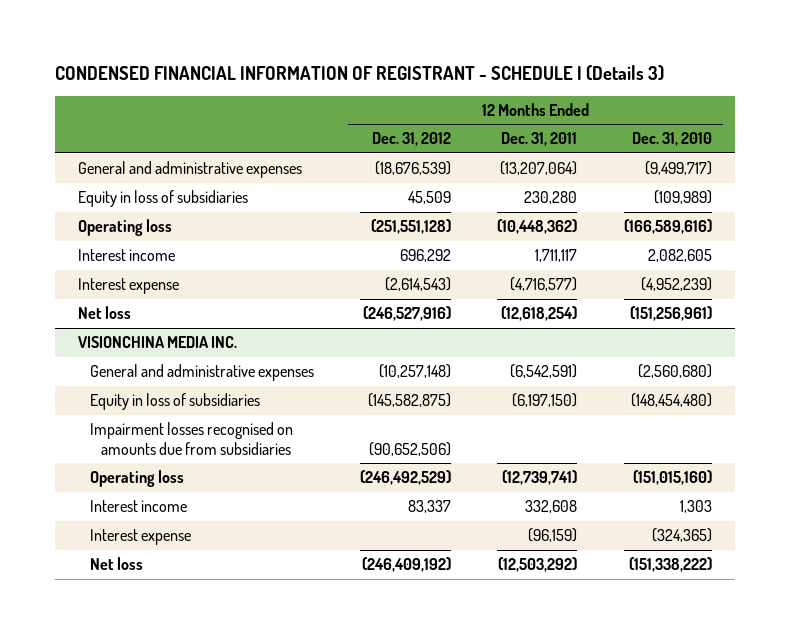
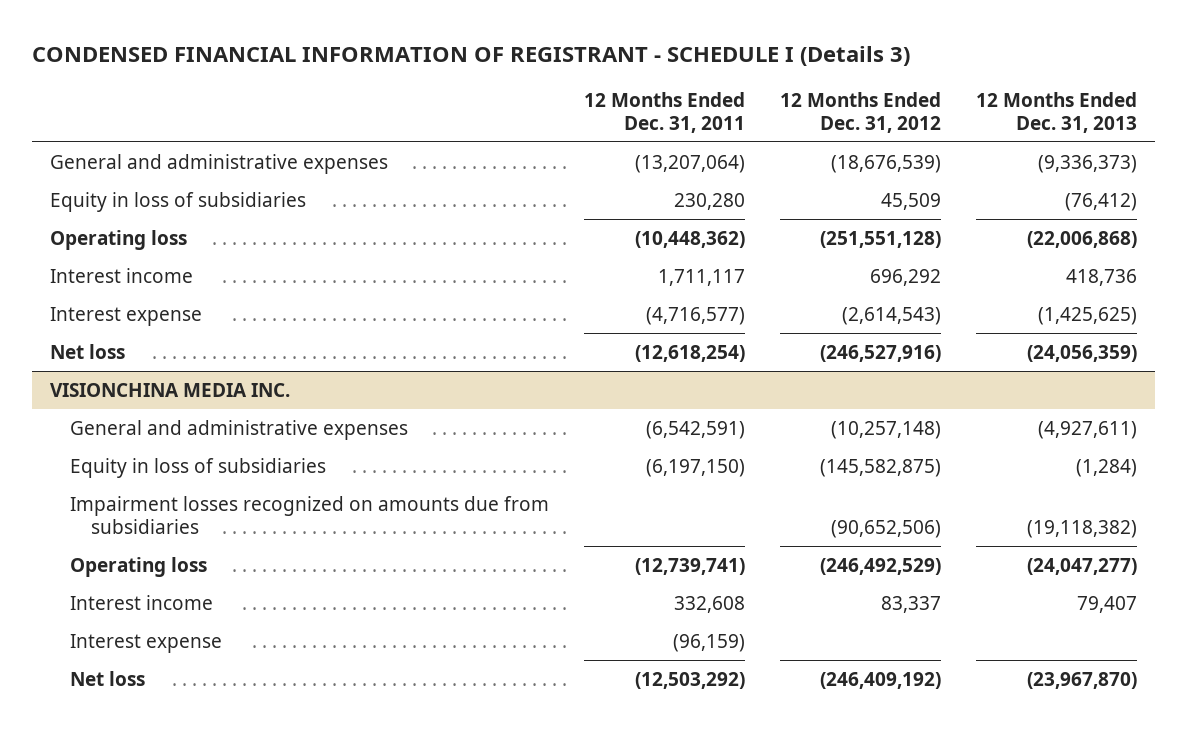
- | 12 Months Ended Dec. 31, 2012 | 12 Months Ended Dec. 31, 2011 | 12 Months Ended Dec. 31, 2010
+ | 12 Months Ended Dec. 31, 2011 | 12 Months Ended Dec. 31, 2012 | 12 Months Ended Dec. 31, 2013
@ VISIONCHINA MEDIA INC.
- Impairment losses recognised on amounts due from subsidiaries | (90,652,506) | |
+ Impairment losses recognized on amounts due from subsidiaries | | (90,652,506) | (19,118,382)

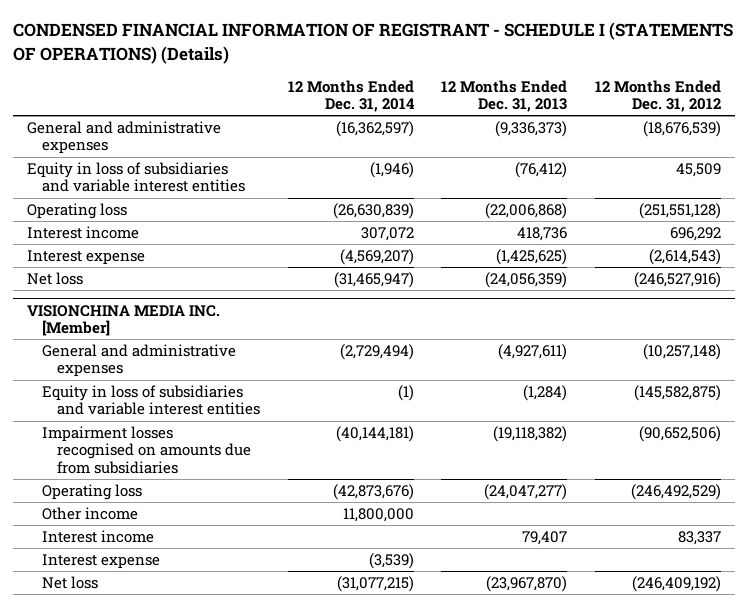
- CONDENSED FINANCIAL INFORMATION OF REGISTRANT - SCHEDULE I (Details 3)
+ CONDENSED FINANCIAL INFORMATION OF REGISTRANT - SCHEDULE I (STATEMENTS OF OPERATIONS) (Details)
- | 12 Months Ended Dec. 31, 2011 | 12 Months Ended Dec. 31, 2012 | 12 Months Ended Dec. 31, 2013
+ | 12 Months Ended Dec. 31, 2014 | 12 Months Ended Dec. 31, 2013 | 12 Months Ended Dec. 31, 2012
- Equity in loss of subsidiaries | 230,280 | 45,509 | (76,412)
+ Equity in loss of subsidiaries and variable interest entities | (1,946) | (76,412) | 45,509
- VISIONCHINA MEDIA INC.
+ VISIONCHINA MEDIA INC. [Member]
- Equity in loss of subsidiaries | (6,197,150) | (145,582,875) | (1,284)
- Impairment losses recognized on amounts due from subsidiaries | | (90,652,506) | (19,118,382)
+ Equity in loss of subsidiaries and variable interest entities | (1) | (1,284) | (145,582,875)
+ Impairment losses recognised on amounts due from subsidiaries | (40,144,181) | (19,118,382) | (90,652,506)
+ Other income | 11,800,000 | |

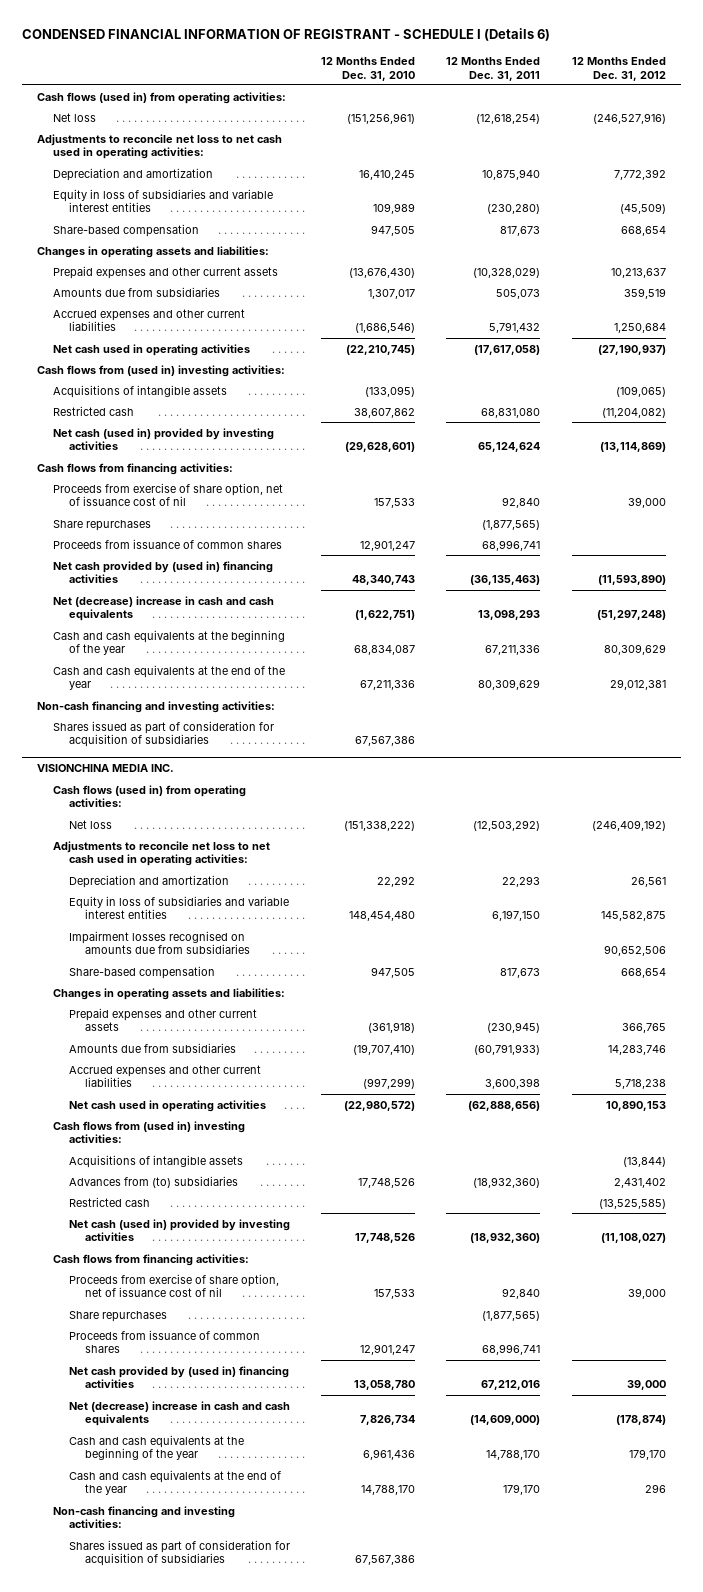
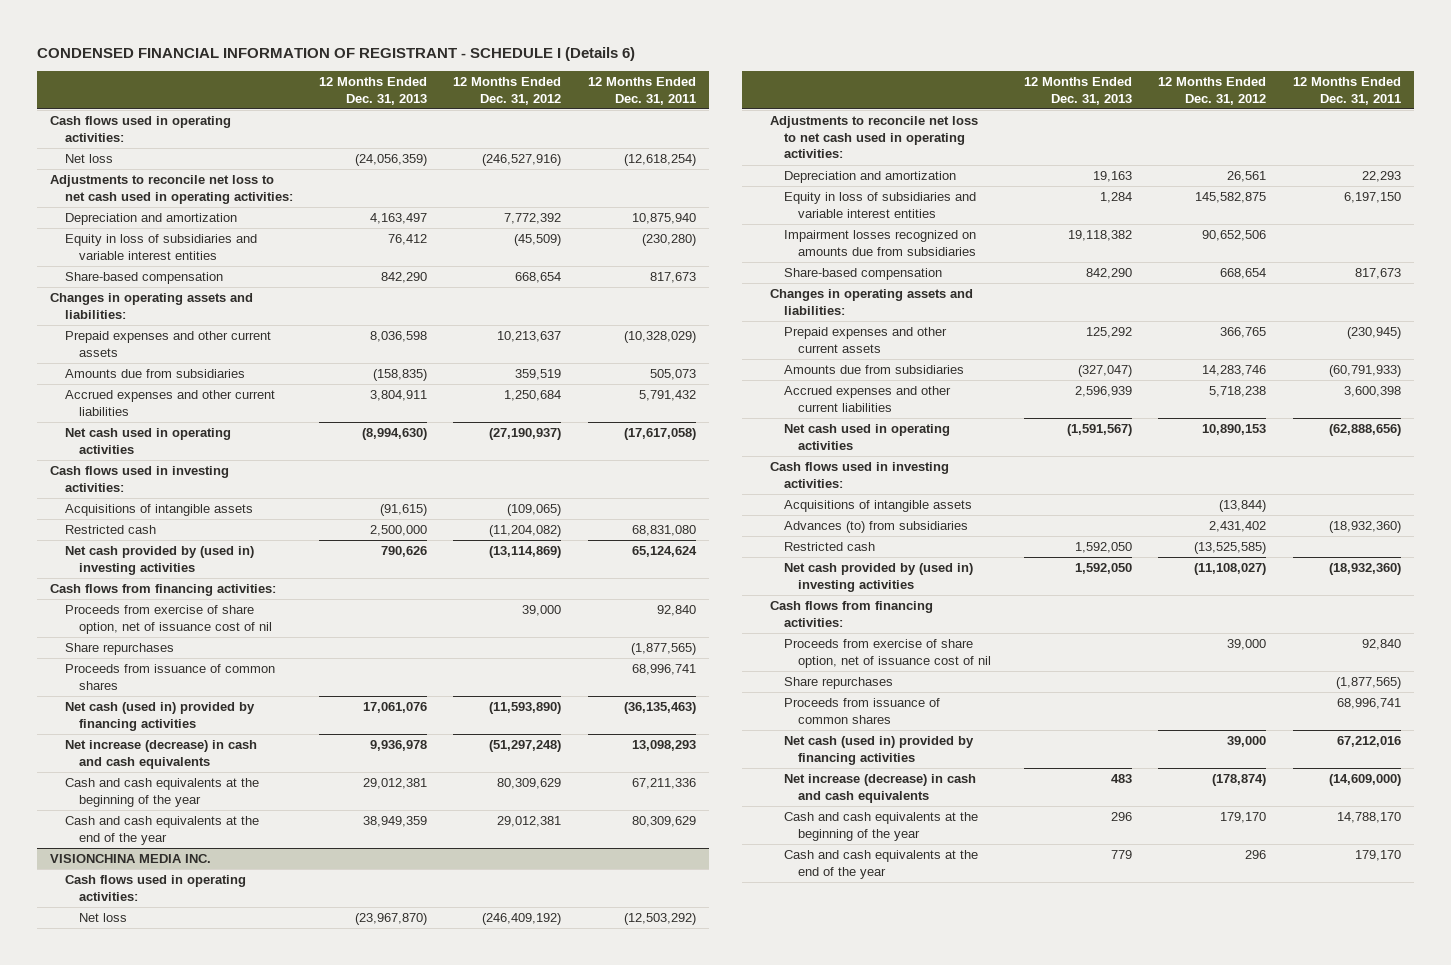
- | 12 Months Ended Dec. 31, 2010 | 12 Months Ended Dec. 31, 2011 | 12 Months Ended Dec. 31, 2012
+ | 12 Months Ended Dec. 31, 2013 | 12 Months Ended Dec. 31, 2012 | 12 Months Ended Dec. 31, 2011
- Cash flows (used in) from operating activities:
+ Cash flows used in operating activities:
- Cash flows from (used in) investing activities:
+ Cash flows used in investing activities:
- Net cash (used in) provided by investing activities | (29,628,601) | 65,124,624 | (13,114,869)
+ Net cash provided by (used in) investing activities | 790,626 | (13,114,869) | 65,124,624
- Net cash provided by (used in) financing activities | 48,340,743 | (36,135,463) | (11,593,890)
- Net (decrease) increase in cash and cash equivalents | (1,622,751) | 13,098,293 | (51,297,248)
+ Net cash (used in) provided by financing activities | 17,061,076 | (11,593,890) | (36,135,463)
+ Net increase (decrease) in cash and cash equivalents | 9,936,978 | (51,297,248) | 13,098,293
- Non-cash financing and investing activities:
- Shares issued as part of consideration for acquisition of subsidiaries | 67,567,386 | |
@ VISIONCHINA MEDIA INC.
- Cash flows (used in) from operating activities:
+ Cash flows used in operating activities:
- Impairment losses recognised on amounts due from subsidiaries | | | 90,652,506
+ Impairment losses recognized on amounts due from subsidiaries | 19,118,382 | 90,652,506 |
- Cash flows from (used in) investing activities:
+ Cash flows used in investing activities:
- Advances from (to) subsidiaries | 17,748,526 | (18,932,360) | 2,431,402
+ Advances (to) from subsidiaries | | 2,431,402 | (18,932,360)
- Net cash (used in) provided by investing activities | 17,748,526 | (18,932,360) | (11,108,027)
+ Net cash provided by (used in) investing activities | 1,592,050 | (11,108,027) | (18,932,360)
- Net cash provided by (used in) financing activities | 13,058,780 | 67,212,016 | 39,000
- Net (decrease) increase in cash and cash equivalents | 7,826,734 | (14,609,000) | (178,874)
+ Net cash (used in) provided by financing activities | | 39,000 | 67,212,016
+ Net increase (decrease) in cash and cash equivalents | 483 | (178,874) | (14,609,000)
- Non-cash financing and investing activities:
- Shares issued as part of consideration for acquisition of subsidiaries | 67,567,386 | |

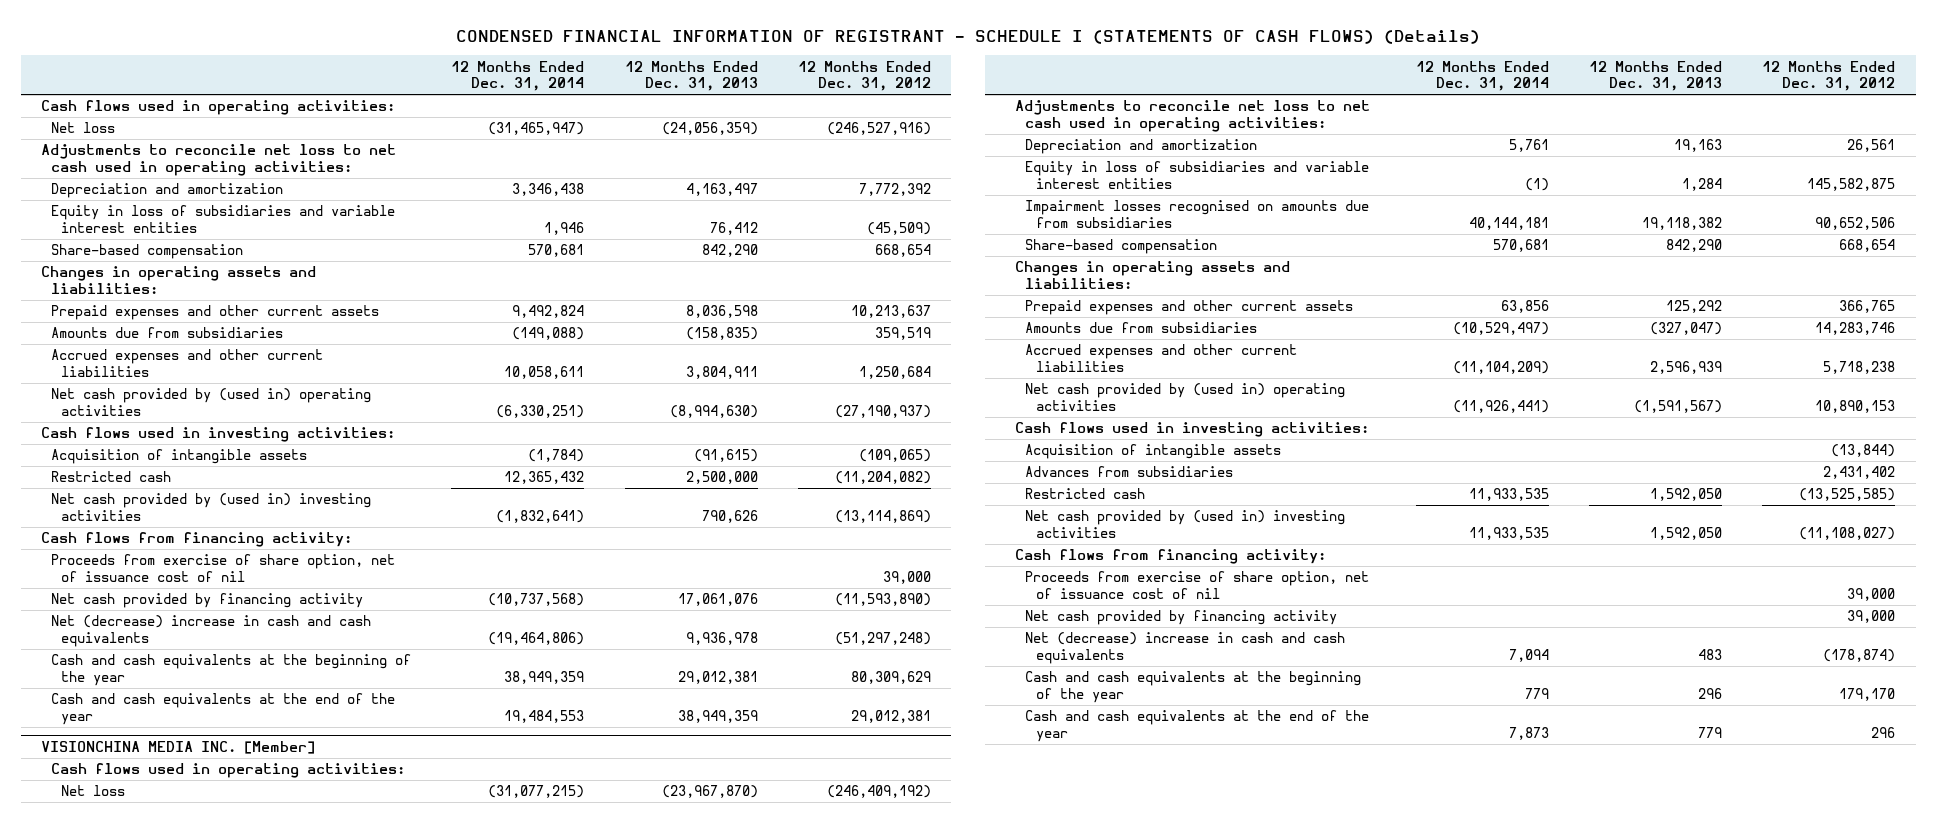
- CONDENSED FINANCIAL INFORMATION OF REGISTRANT - SCHEDULE I (Details 6)
+ CONDENSED FINANCIAL INFORMATION OF REGISTRANT - SCHEDULE I (STATEMENTS OF CASH FLOWS) (Details)
- | 12 Months Ended Dec. 31, 2013 | 12 Months Ended Dec. 31, 2012 | 12 Months Ended Dec. 31, 2011
+ | 12 Months Ended Dec. 31, 2014 | 12 Months Ended Dec. 31, 2013 | 12 Months Ended Dec. 31, 2012
- Net cash used in operating activities | (8,994,630) | (27,190,937) | (17,617,058)
+ Net cash provided by (used in) operating activities | (6,330,251) | (8,994,630) | (27,190,937)
- Acquisitions of intangible assets | (91,615) | (109,065) |
+ Acquisition of intangible assets | (1,784) | (91,615) | (109,065)
- Cash flows from financing activities:
+ Cash flows from financing activity:
- Share repurchases | | | (1,877,565)
- Proceeds from issuance of common shares | | | 68,996,741
- Net cash (used in) provided by financing activities | 17,061,076 | (11,593,890) | (36,135,463)
- Net increase (decrease) in cash and cash equivalents | 9,936,978 | (51,297,248) | 13,098,293
+ Net cash provided by financing activity | (10,737,568) | 17,061,076 | (11,593,890)
+ Net (decrease) increase in cash and cash equivalents | (19,464,806) | 9,936,978 | (51,297,248)
- VISIONCHINA MEDIA INC.
+ VISIONCHINA MEDIA INC. [Member]
- Impairment losses recognized on amounts due from subsidiaries | 19,118,382 | 90,652,506 |
+ Impairment losses recognised on amounts due from subsidiaries | 40,144,181 | 19,118,382 | 90,652,506
- Net cash used in operating activities | (1,591,567) | 10,890,153 | (62,888,656)
+ Net cash provided by (used in) operating activities | (11,926,441) | (1,591,567) | 10,890,153
- Acquisitions of intangible assets | | (13,844) |
- Advances (to) from subsidiaries | | 2,431,402 | (18,932,360)
+ Acquisition of intangible assets | | | (13,844)
+ Advances from subsidiaries | | | 2,431,402
- Cash flows from financing activities:
+ Cash flows from financing activity:
- Share repurchases | | | (1,877,565)
- Proceeds from issuance of common shares | | | 68,996,741
- Net cash (used in) provided by financing activities | | 39,000 | 67,212,016
- Net increase (decrease) in cash and cash equivalents | 483 | (178,874) | (14,609,000)
+ Net cash provided by financing activity | | | 39,000
+ Net (decrease) increase in cash and cash equivalents | 7,094 | 483 | (178,874)

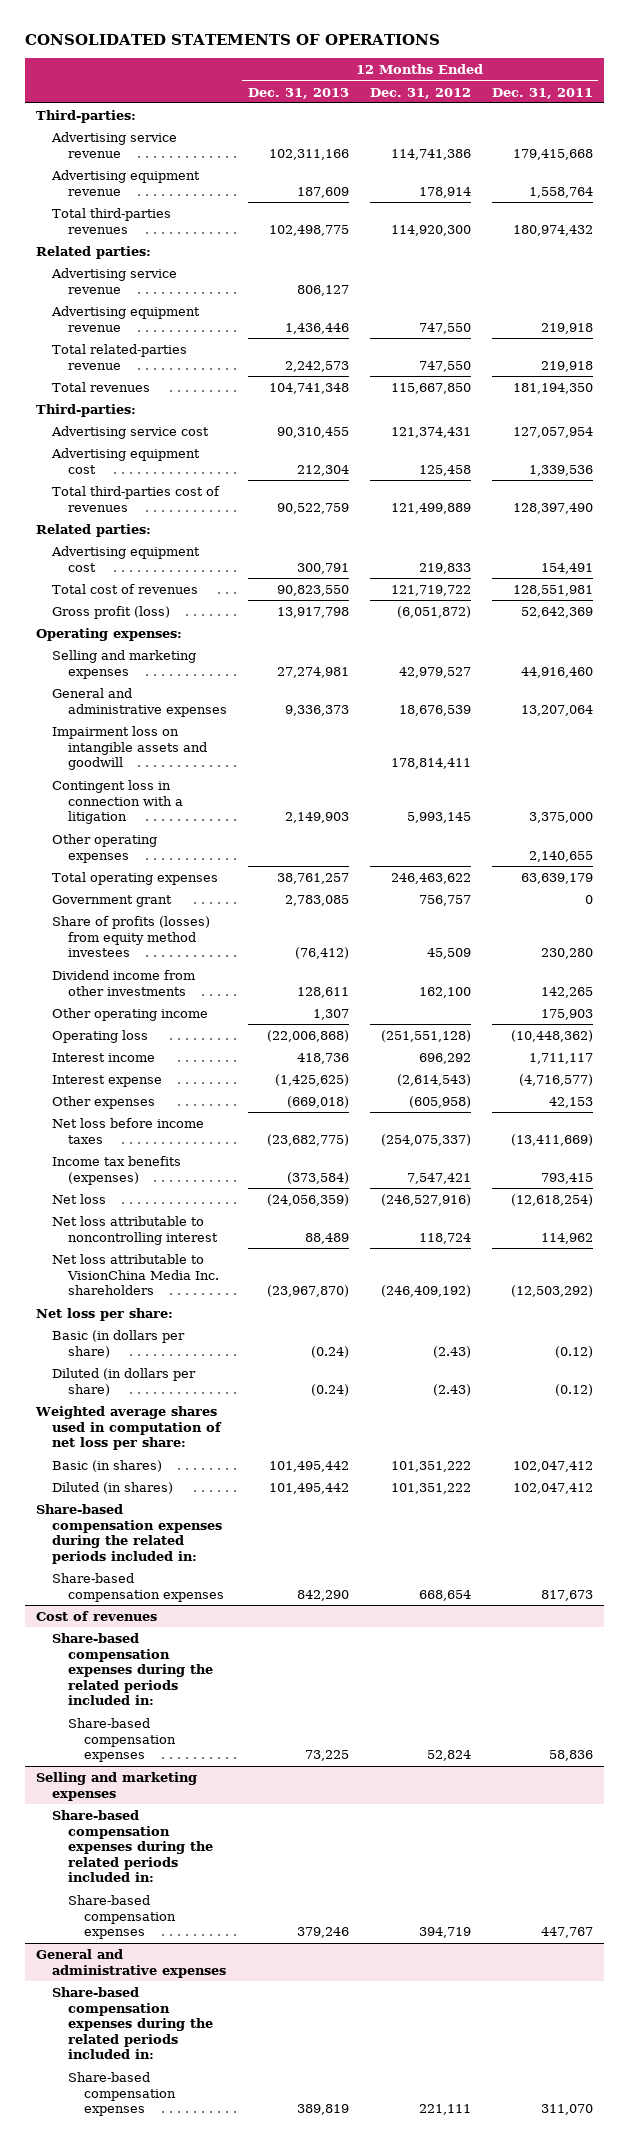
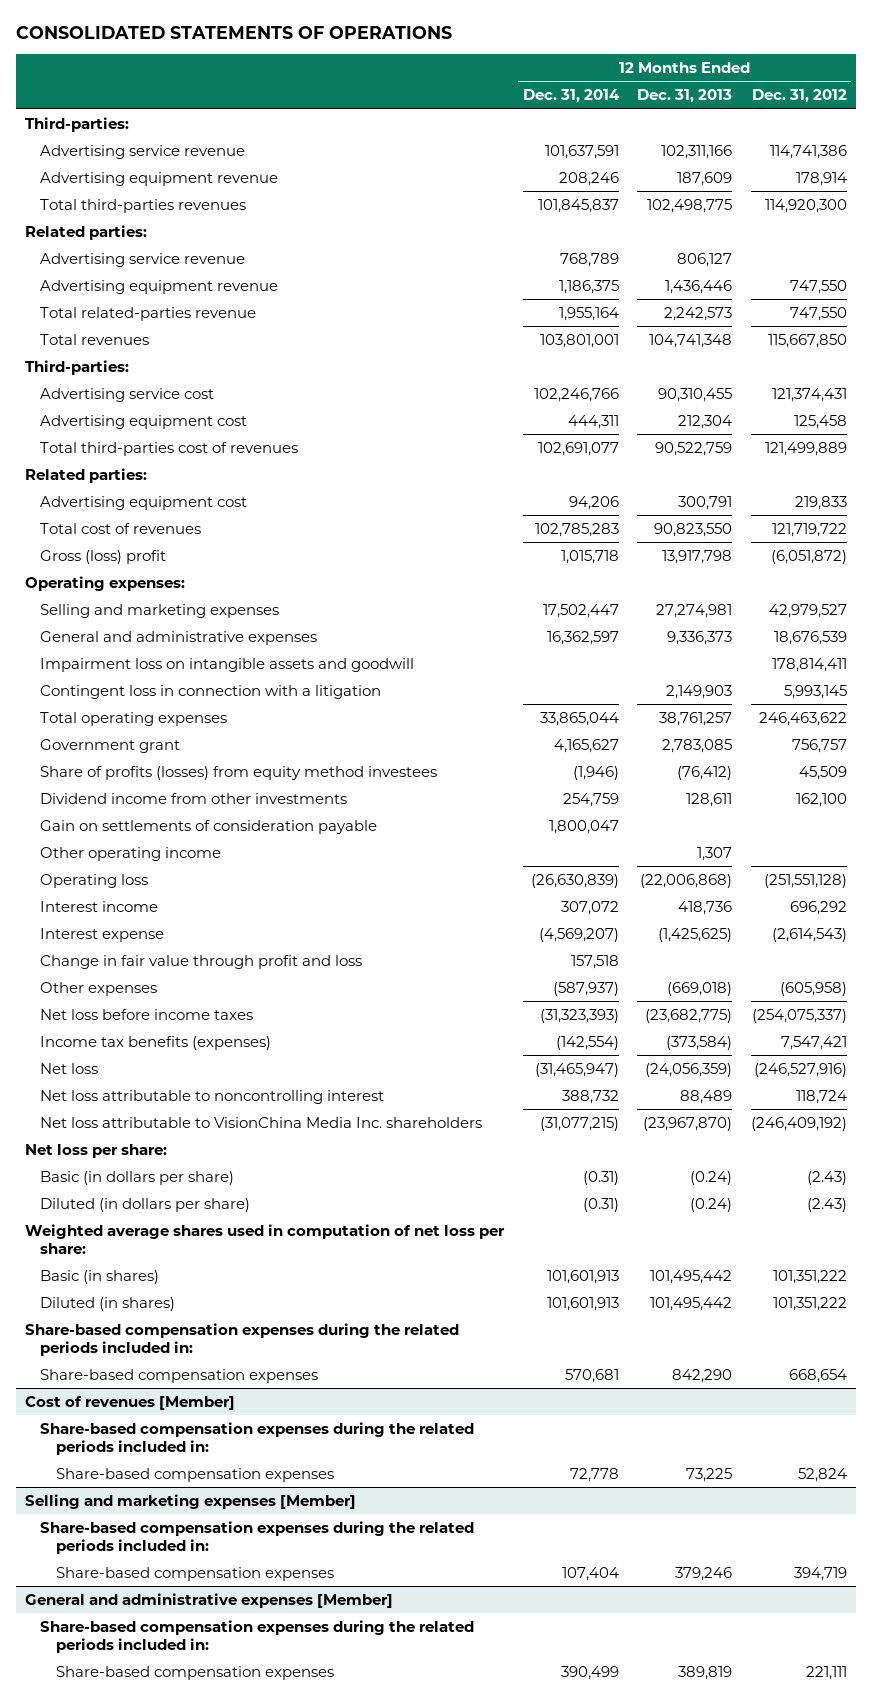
- | 12 Months Ended Dec. 31, 2013 | 12 Months Ended Dec. 31, 2012 | 12 Months Ended Dec. 31, 2011
+ | 12 Months Ended Dec. 31, 2014 | 12 Months Ended Dec. 31, 2013 | 12 Months Ended Dec. 31, 2012
- Gross profit (loss) | 13,917,798 | (6,051,872) | 52,642,369
+ Gross (loss) profit | 1,015,718 | 13,917,798 | (6,051,872)
- Other operating expenses | | | 2,140,655
+ Gain on settlements of consideration payable | 1,800,047 | |
+ Change in fair value through profit and loss | 157,518 | |
- Cost of revenues
+ Cost of revenues [Member]
- Selling and marketing expenses
+ Selling and marketing expenses [Member]
- General and administrative expenses
+ General and administrative expenses [Member]

